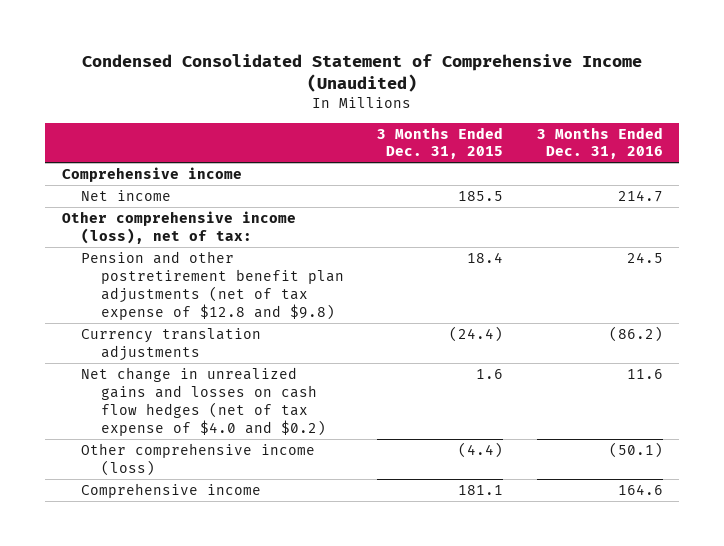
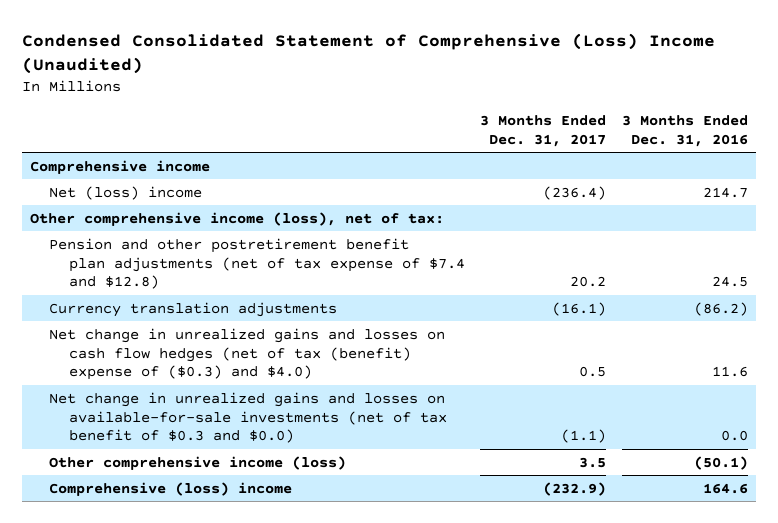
- Condensed Consolidated Statement of Comprehensive Income (Unaudited)
+ Condensed Consolidated Statement of Comprehensive (Loss) Income (Unaudited)
- | 3 Months Ended Dec. 31, 2015 | 3 Months Ended Dec. 31, 2016
+ | 3 Months Ended Dec. 31, 2017 | 3 Months Ended Dec. 31, 2016
- Net income | 185.5 | 214.7
+ Net (loss) income | (236.4) | 214.7
- Pension and other postretirement benefit plan adjustments (net of tax expense of $12.8 and $9.8) | 18.4 | 24.5
+ Pension and other postretirement benefit plan adjustments (net of tax expense of $7.4 and $12.8) | 20.2 | 24.5
- Net change in unrealized gains and losses on cash flow hedges (net of tax expense of $4.0 and $0.2) | 1.6 | 11.6
+ Net change in unrealized gains and losses on cash flow hedges (net of tax (benefit) expense of ($0.3) and $4.0) | 0.5 | 11.6
+ Net change in unrealized gains and losses on available-for-sale investments (net of tax benefit of $0.3 and $0.0) | (1.1) | 0.0
- Comprehensive income | 181.1 | 164.6
+ Comprehensive (loss) income | (232.9) | 164.6

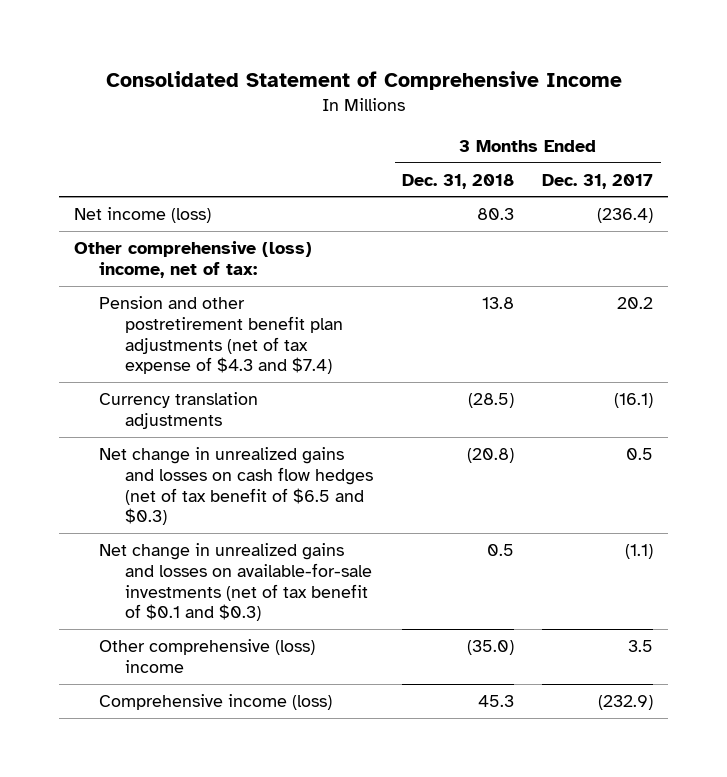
- Condensed Consolidated Statement of Comprehensive (Loss) Income (Unaudited)
+ Consolidated Statement of Comprehensive Income
- | 3 Months Ended Dec. 31, 2017 | 3 Months Ended Dec. 31, 2016
+ | 3 Months Ended Dec. 31, 2018 | 3 Months Ended Dec. 31, 2017
- Comprehensive income
- Net (loss) income | (236.4) | 214.7
- Other comprehensive income (loss), net of tax:
- Pension and other postretirement benefit plan adjustments (net of tax expense of $7.4 and $12.8) | 20.2 | 24.5
+ Net income (loss) | 80.3 | (236.4)
+ Other comprehensive (loss) income, net of tax:
+ Pension and other postretirement benefit plan adjustments (net of tax expense of $4.3 and $7.4) | 13.8 | 20.2
- Net change in unrealized gains and losses on cash flow hedges (net of tax (benefit) expense of ($0.3) and $4.0) | 0.5 | 11.6
- Net change in unrealized gains and losses on available-for-sale investments (net of tax benefit of $0.3 and $0.0) | (1.1) | 0.0
- Other comprehensive income (loss) | 3.5 | (50.1)
- Comprehensive (loss) income | (232.9) | 164.6
+ Net change in unrealized gains and losses on cash flow hedges (net of tax benefit of $6.5 and $0.3) | (20.8) | 0.5
+ Net change in unrealized gains and losses on available-for-sale investments (net of tax benefit of $0.1 and $0.3) | 0.5 | (1.1)
+ Other comprehensive (loss) income | (35.0) | 3.5
+ Comprehensive income (loss) | 45.3 | (232.9)

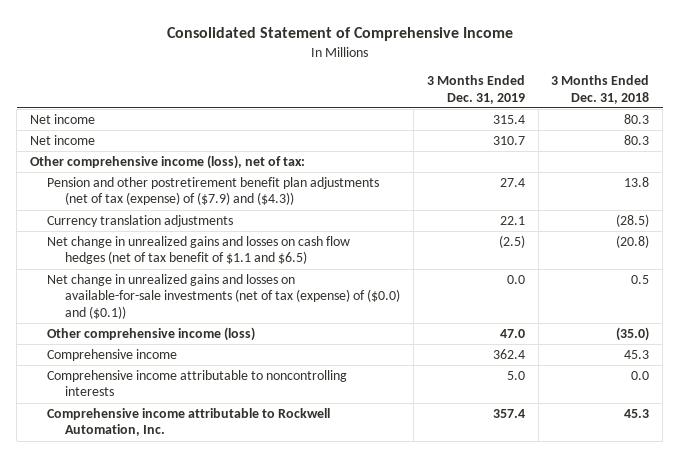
- | 3 Months Ended Dec. 31, 2018 | 3 Months Ended Dec. 31, 2017
+ | 3 Months Ended Dec. 31, 2019 | 3 Months Ended Dec. 31, 2018
- Net income (loss) | 80.3 | (236.4)
- Other comprehensive (loss) income, net of tax:
- Pension and other postretirement benefit plan adjustments (net of tax expense of $4.3 and $7.4) | 13.8 | 20.2
+ Net income | 315.4 | 80.3
+ Net income | 310.7 | 80.3
+ Other comprehensive income (loss), net of tax:
+ Pension and other postretirement benefit plan adjustments (net of tax (expense) of ($7.9) and ($4.3)) | 27.4 | 13.8
- Net change in unrealized gains and losses on cash flow hedges (net of tax benefit of $6.5 and $0.3) | (20.8) | 0.5
- Net change in unrealized gains and losses on available-for-sale investments (net of tax benefit of $0.1 and $0.3) | 0.5 | (1.1)
- Other comprehensive (loss) income | (35.0) | 3.5
- Comprehensive income (loss) | 45.3 | (232.9)
+ Net change in unrealized gains and losses on cash flow hedges (net of tax benefit of $1.1 and $6.5) | (2.5) | (20.8)
+ Net change in unrealized gains and losses on available-for-sale investments (net of tax (expense) of ($0.0) and ($0.1)) | 0.0 | 0.5
+ Other comprehensive income (loss) | 47.0 | (35.0)
+ Comprehensive income | 362.4 | 45.3
+ Comprehensive income attributable to noncontrolling interests | 5.0 | 0.0
+ Comprehensive income attributable to Rockwell Automation, Inc. | 357.4 | 45.3

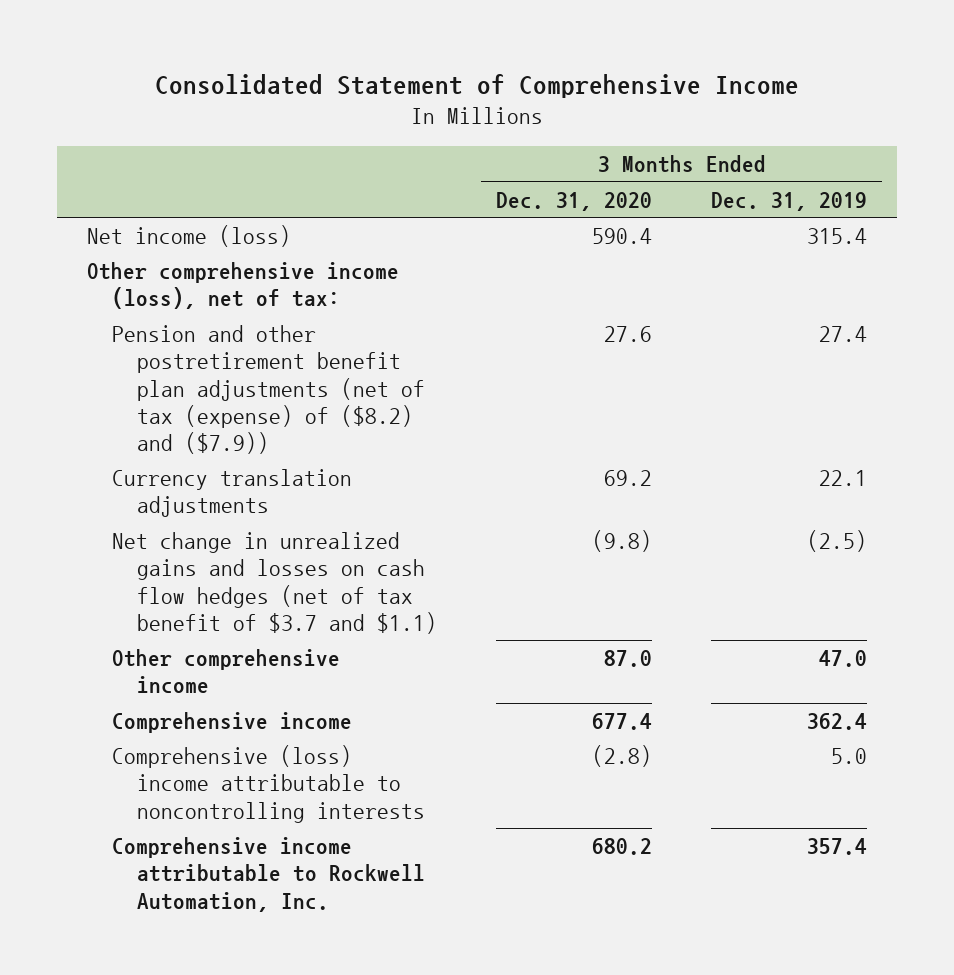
- | 3 Months Ended Dec. 31, 2019 | 3 Months Ended Dec. 31, 2018
+ | 3 Months Ended Dec. 31, 2020 | 3 Months Ended Dec. 31, 2019
- Net income | 315.4 | 80.3
- Net income | 310.7 | 80.3
+ Net income (loss) | 590.4 | 315.4
- Pension and other postretirement benefit plan adjustments (net of tax (expense) of ($7.9) and ($4.3)) | 27.4 | 13.8
+ Pension and other postretirement benefit plan adjustments (net of tax (expense) of ($8.2) and ($7.9)) | 27.6 | 27.4
- Net change in unrealized gains and losses on cash flow hedges (net of tax benefit of $1.1 and $6.5) | (2.5) | (20.8)
- Net change in unrealized gains and losses on available-for-sale investments (net of tax (expense) of ($0.0) and ($0.1)) | 0.0 | 0.5
- Other comprehensive income (loss) | 47.0 | (35.0)
+ Net change in unrealized gains and losses on cash flow hedges (net of tax benefit of $3.7 and $1.1) | (9.8) | (2.5)
+ Other comprehensive income | 87.0 | 47.0
- Comprehensive income attributable to noncontrolling interests | 5.0 | 0.0
+ Comprehensive (loss) income attributable to noncontrolling interests | (2.8) | 5.0

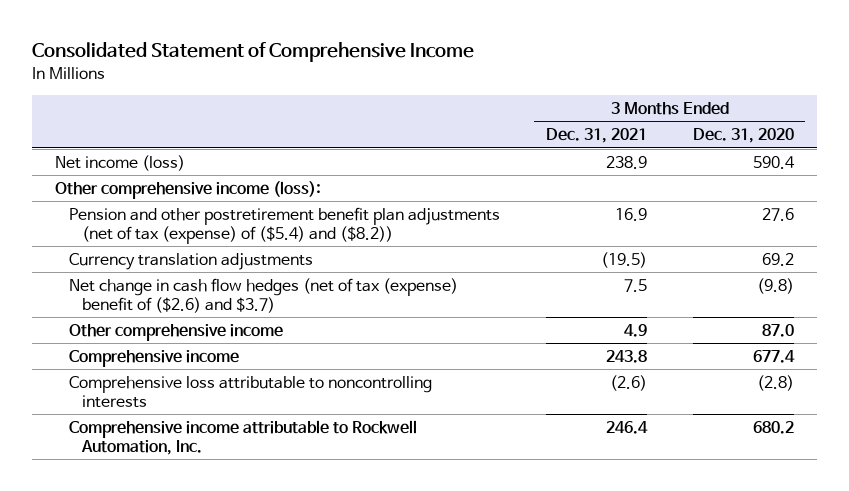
- | 3 Months Ended Dec. 31, 2020 | 3 Months Ended Dec. 31, 2019
+ | 3 Months Ended Dec. 31, 2021 | 3 Months Ended Dec. 31, 2020
- Other comprehensive income (loss), net of tax:
- Pension and other postretirement benefit plan adjustments (net of tax (expense) of ($8.2) and ($7.9)) | 27.6 | 27.4
+ Other comprehensive income (loss):
+ Pension and other postretirement benefit plan adjustments (net of tax (expense) of ($5.4) and ($8.2)) | 16.9 | 27.6
- Net change in unrealized gains and losses on cash flow hedges (net of tax benefit of $3.7 and $1.1) | (9.8) | (2.5)
+ Net change in cash flow hedges (net of tax (expense) benefit of ($2.6) and $3.7) | 7.5 | (9.8)
- Comprehensive (loss) income attributable to noncontrolling interests | (2.8) | 5.0
+ Comprehensive loss attributable to noncontrolling interests | (2.6) | (2.8)

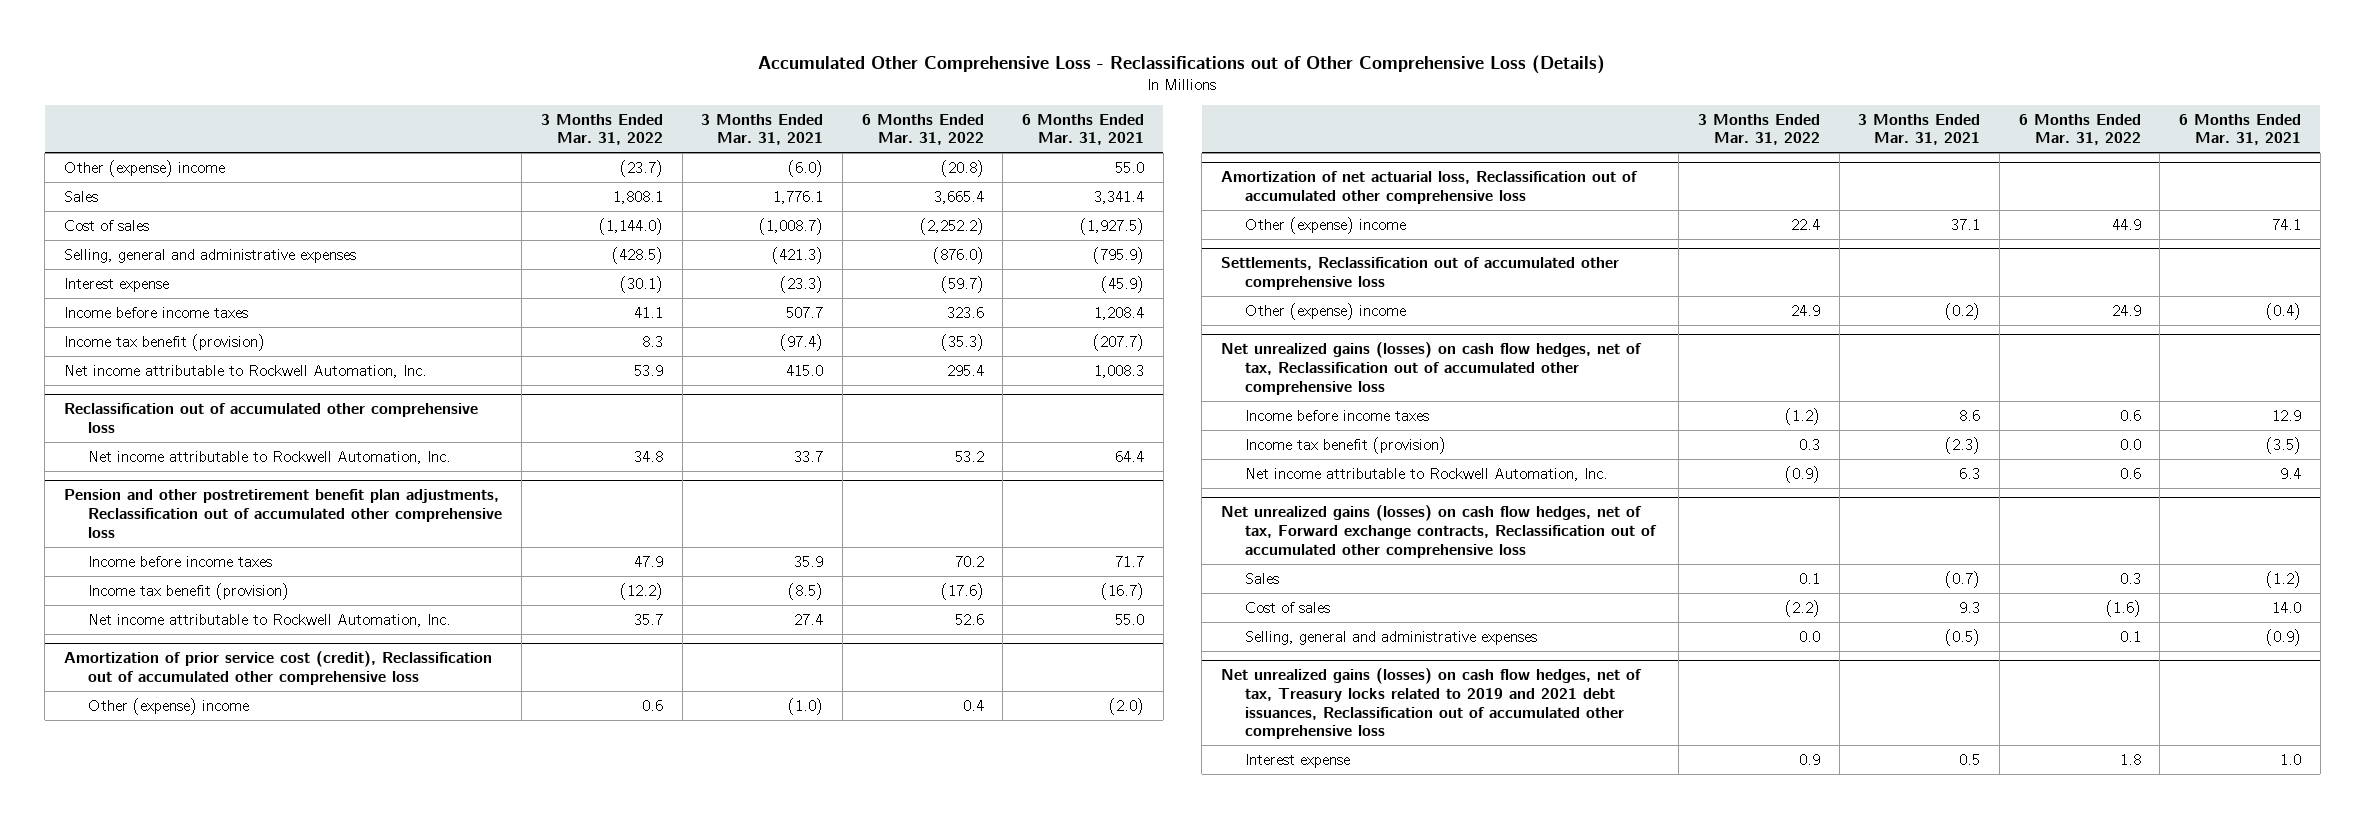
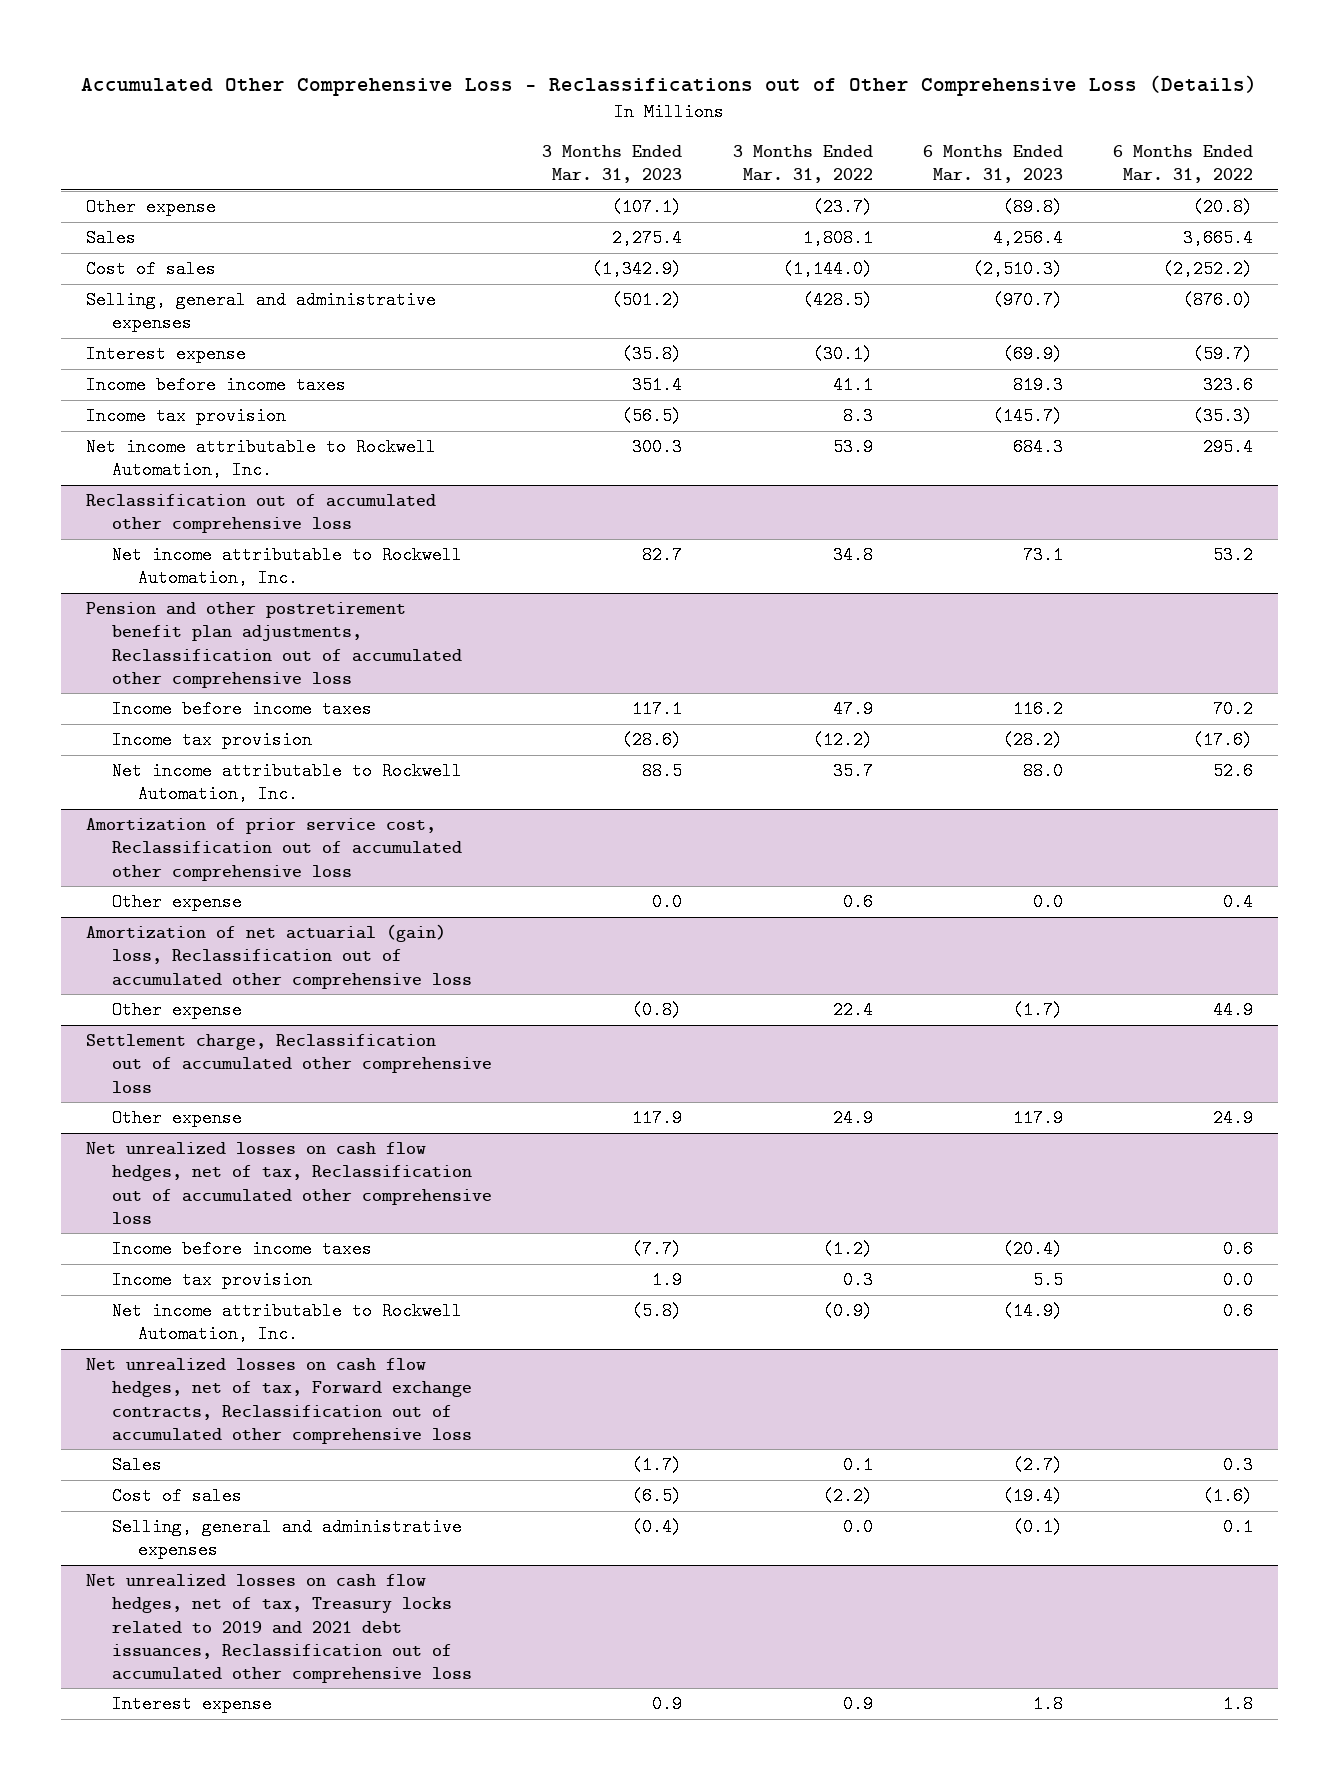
- | 3 Months Ended Mar. 31, 2022 | 3 Months Ended Mar. 31, 2021 | 6 Months Ended Mar. 31, 2022 | 6 Months Ended Mar. 31, 2021
+ | 3 Months Ended Mar. 31, 2023 | 3 Months Ended Mar. 31, 2022 | 6 Months Ended Mar. 31, 2023 | 6 Months Ended Mar. 31, 2022
- Other (expense) income | (23.7) | (6.0) | (20.8) | 55.0
+ Other expense | (107.1) | (23.7) | (89.8) | (20.8)
- Income tax benefit (provision) | 8.3 | (97.4) | (35.3) | (207.7)
+ Income tax provision | (56.5) | 8.3 | (145.7) | (35.3)
@ Pension and other postretirement benefit plan adjustments, Reclassification out of accumulated other comprehensive loss
- Income tax benefit (provision) | (12.2) | (8.5) | (17.6) | (16.7)
+ Income tax provision | (28.6) | (12.2) | (28.2) | (17.6)
- Amortization of prior service cost (credit), Reclassification out of accumulated other comprehensive loss
- Other (expense) income | 0.6 | (1.0) | 0.4 | (2.0)
- Amortization of net actuarial loss, Reclassification out of accumulated other comprehensive loss
- Other (expense) income | 22.4 | 37.1 | 44.9 | 74.1
- Settlements, Reclassification out of accumulated other comprehensive loss
- Other (expense) income | 24.9 | (0.2) | 24.9 | (0.4)
- Net unrealized gains (losses) on cash flow hedges, net of tax, Reclassification out of accumulated other comprehensive loss
+ Amortization of prior service cost, Reclassification out of accumulated other comprehensive loss
+ Other expense | 0.0 | 0.6 | 0.0 | 0.4
+ Amortization of net actuarial (gain) loss, Reclassification out of accumulated other comprehensive loss
+ Other expense | (0.8) | 22.4 | (1.7) | 44.9
+ Settlement charge, Reclassification out of accumulated other comprehensive loss
+ Other expense | 117.9 | 24.9 | 117.9 | 24.9
+ Net unrealized losses on cash flow hedges, net of tax, Reclassification out of accumulated other comprehensive loss
- Income tax benefit (provision) | 0.3 | (2.3) | 0.0 | (3.5)
+ Income tax provision | 1.9 | 0.3 | 5.5 | 0.0
- Net unrealized gains (losses) on cash flow hedges, net of tax, Forward exchange contracts, Reclassification out of accumulated other comprehensive loss
+ Net unrealized losses on cash flow hedges, net of tax, Forward exchange contracts, Reclassification out of accumulated other comprehensive loss
- Net unrealized gains (losses) on cash flow hedges, net of tax, Treasury locks related to 2019 and 2021 debt issuances, Reclassification out of accumulated other comprehensive loss
+ Net unrealized losses on cash flow hedges, net of tax, Treasury locks related to 2019 and 2021 debt issuances, Reclassification out of accumulated other comprehensive loss

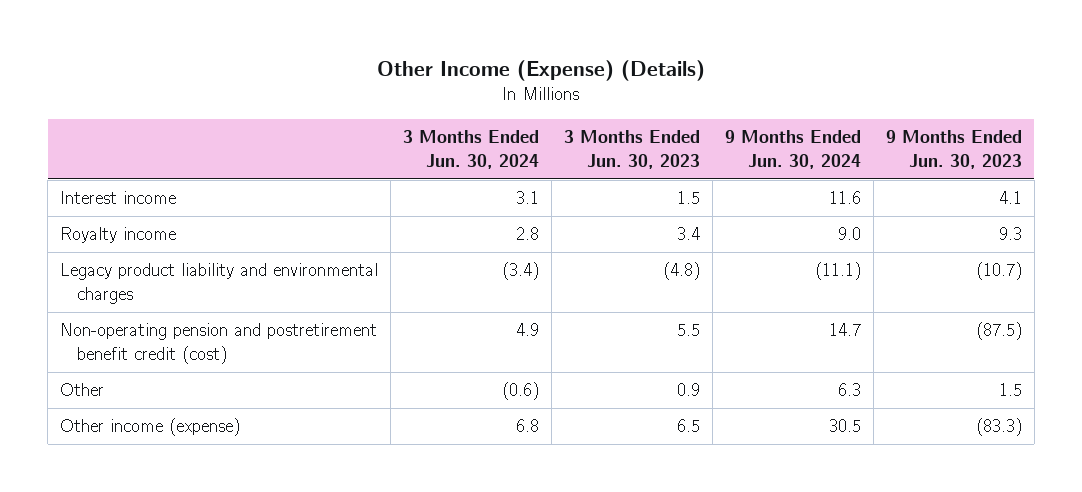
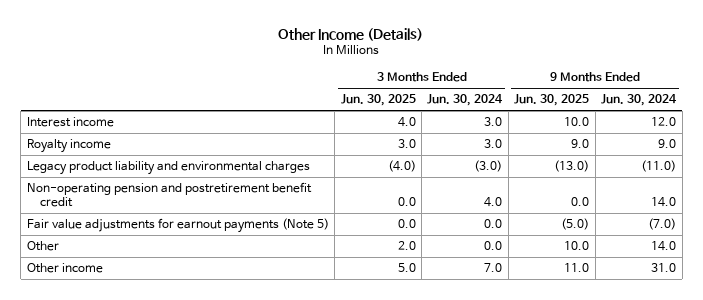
- Other Income (Expense) (Details)
+ Other Income (Details)
- | 3 Months Ended Jun. 30, 2024 | 3 Months Ended Jun. 30, 2023 | 9 Months Ended Jun. 30, 2024 | 9 Months Ended Jun. 30, 2023
+ | 3 Months Ended Jun. 30, 2025 | 3 Months Ended Jun. 30, 2024 | 9 Months Ended Jun. 30, 2025 | 9 Months Ended Jun. 30, 2024
- Interest income | 3.1 | 1.5 | 11.6 | 4.1
- Royalty income | 2.8 | 3.4 | 9.0 | 9.3
- Legacy product liability and environmental charges | (3.4) | (4.8) | (11.1) | (10.7)
- Non-operating pension and postretirement benefit credit (cost) | 4.9 | 5.5 | 14.7 | (87.5)
- Other | (0.6) | 0.9 | 6.3 | 1.5
- Other income (expense) | 6.8 | 6.5 | 30.5 | (83.3)
+ Interest income | 4.0 | 3.0 | 10.0 | 12.0
+ Royalty income | 3.0 | 3.0 | 9.0 | 9.0
+ Legacy product liability and environmental charges | (4.0) | (3.0) | (13.0) | (11.0)
+ Non-operating pension and postretirement benefit credit | 0.0 | 4.0 | 0.0 | 14.0
+ Fair value adjustments for earnout payments (Note 5) | 0.0 | 0.0 | (5.0) | (7.0)
+ Other | 2.0 | 0.0 | 10.0 | 14.0
+ Other income | 5.0 | 7.0 | 11.0 | 31.0

